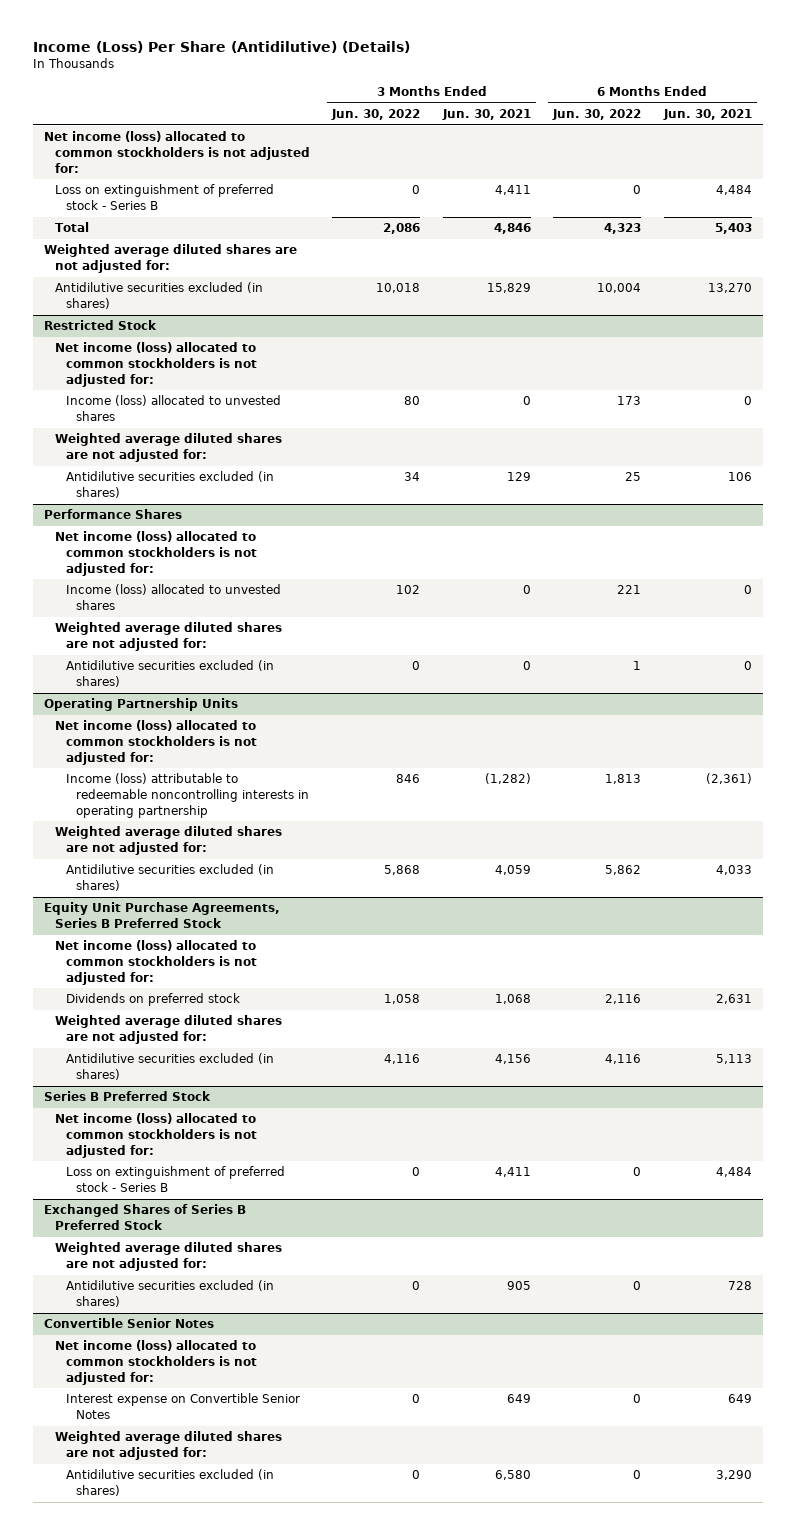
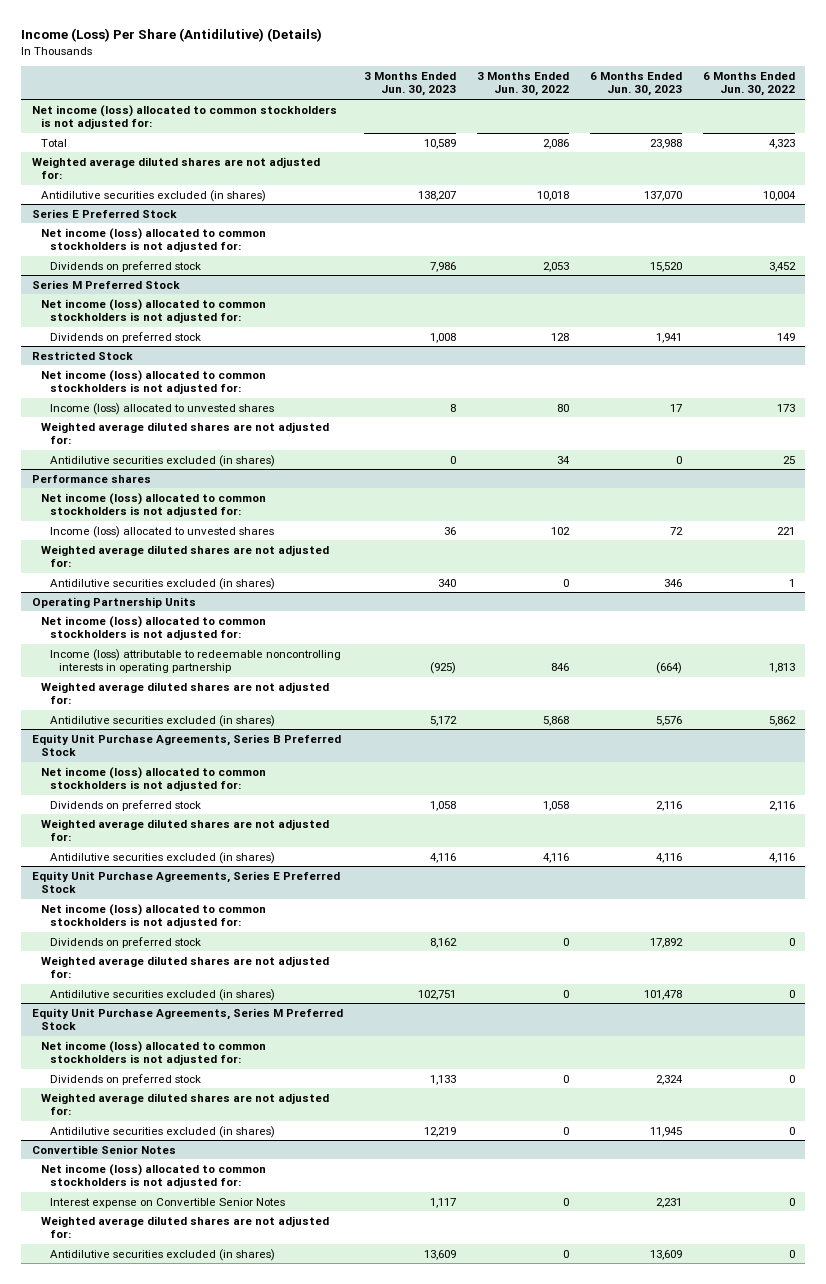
- | 3 Months Ended Jun. 30, 2022 | 3 Months Ended Jun. 30, 2021 | 6 Months Ended Jun. 30, 2022 | 6 Months Ended Jun. 30, 2021
+ | 3 Months Ended Jun. 30, 2023 | 3 Months Ended Jun. 30, 2022 | 6 Months Ended Jun. 30, 2023 | 6 Months Ended Jun. 30, 2022
- Loss on extinguishment of preferred stock - Series B | 0 | 4,411 | 0 | 4,484
+ Series E Preferred Stock
+ Net income (loss) allocated to common stockholders is not adjusted for:
+ Dividends on preferred stock | 7,986 | 2,053 | 15,520 | 3,452
+ Series M Preferred Stock
+ Net income (loss) allocated to common stockholders is not adjusted for:
+ Dividends on preferred stock | 1,008 | 128 | 1,941 | 149
- Performance Shares
+ Performance shares
- Series B Preferred Stock
+ Equity Unit Purchase Agreements, Series E Preferred Stock
- Loss on extinguishment of preferred stock - Series B | 0 | 4,411 | 0 | 4,484
- Exchanged Shares of Series B Preferred Stock
+ Dividends on preferred stock | 8,162 | 0 | 17,892 | 0
+ Equity Unit Purchase Agreements, Series M Preferred Stock
+ Net income (loss) allocated to common stockholders is not adjusted for:
+ Dividends on preferred stock | 1,133 | 0 | 2,324 | 0
+ Weighted average diluted shares are not adjusted for:
+ Antidilutive securities excluded (in shares) | 12,219 | 0 | 11,945 | 0

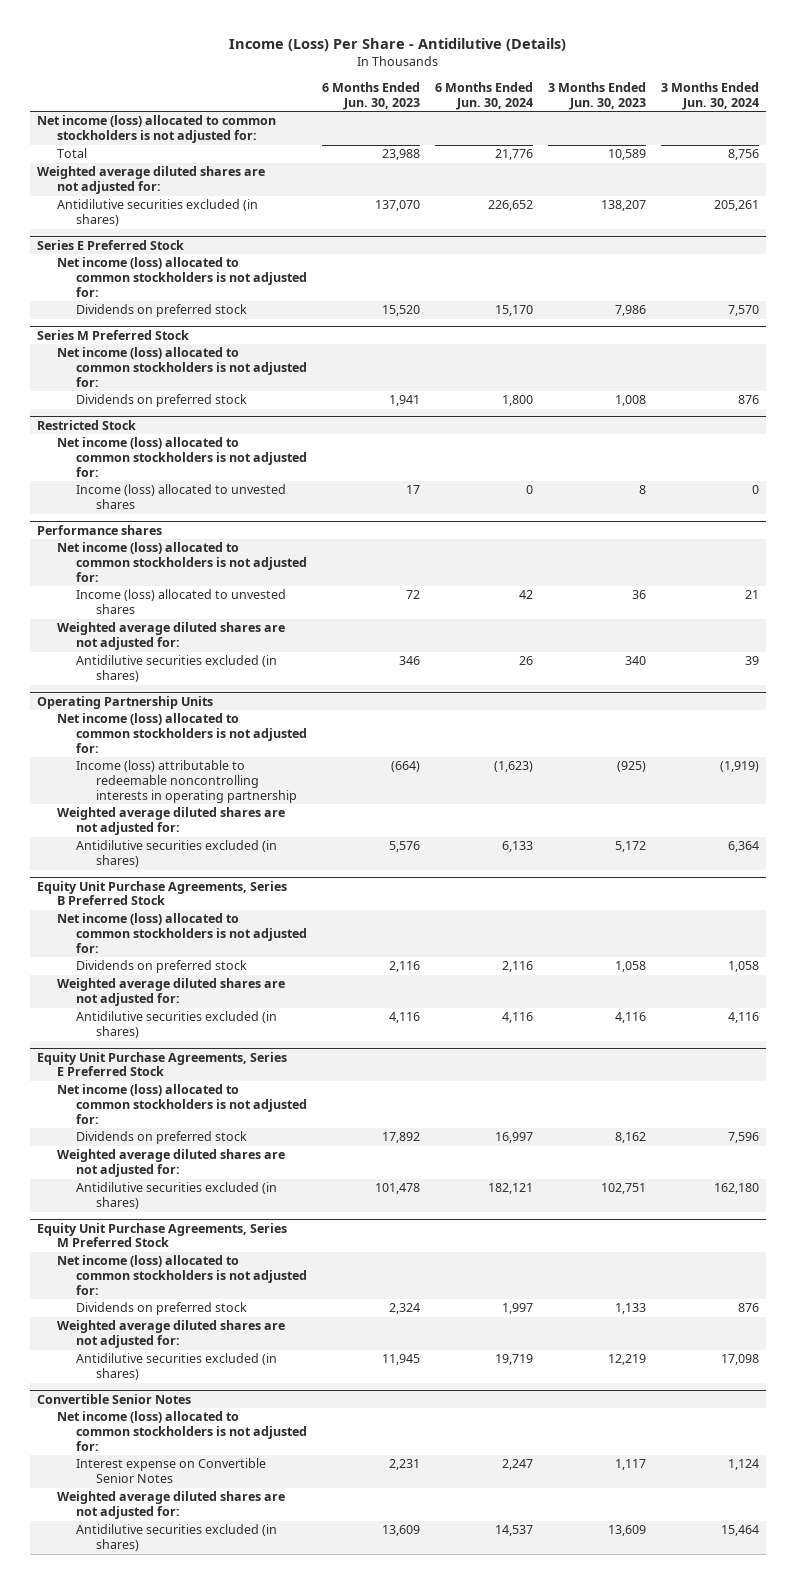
- Income (Loss) Per Share (Antidilutive) (Details)
+ Income (Loss) Per Share - Antidilutive (Details)
- | 3 Months Ended Jun. 30, 2023 | 3 Months Ended Jun. 30, 2022 | 6 Months Ended Jun. 30, 2023 | 6 Months Ended Jun. 30, 2022
+ | 6 Months Ended Jun. 30, 2023 | 6 Months Ended Jun. 30, 2024 | 3 Months Ended Jun. 30, 2023 | 3 Months Ended Jun. 30, 2024
@ Restricted Stock
- Weighted average diluted shares are not adjusted for:
- Antidilutive securities excluded (in shares) | 0 | 34 | 0 | 25

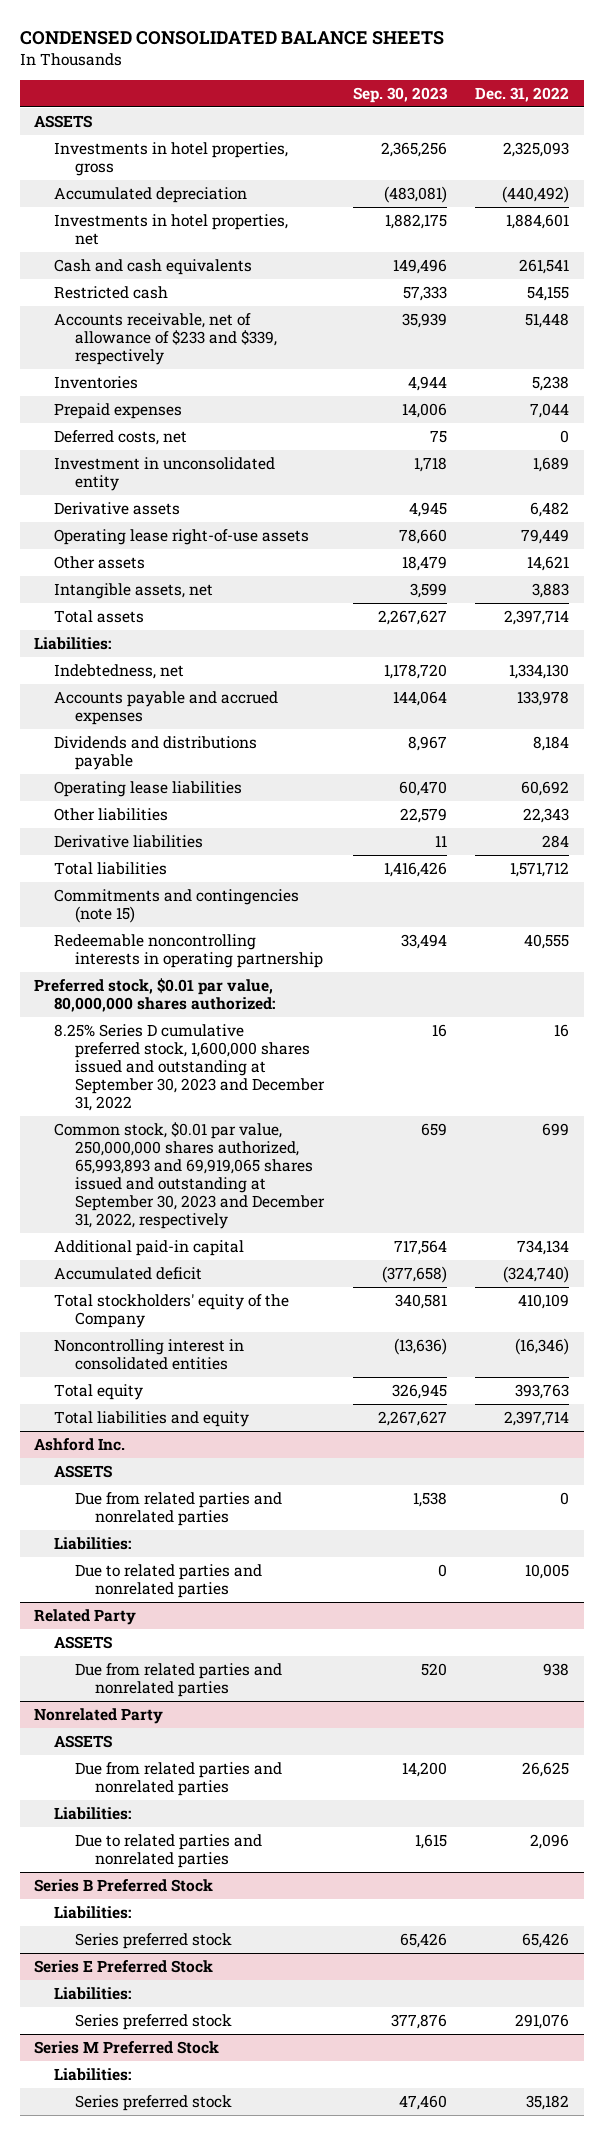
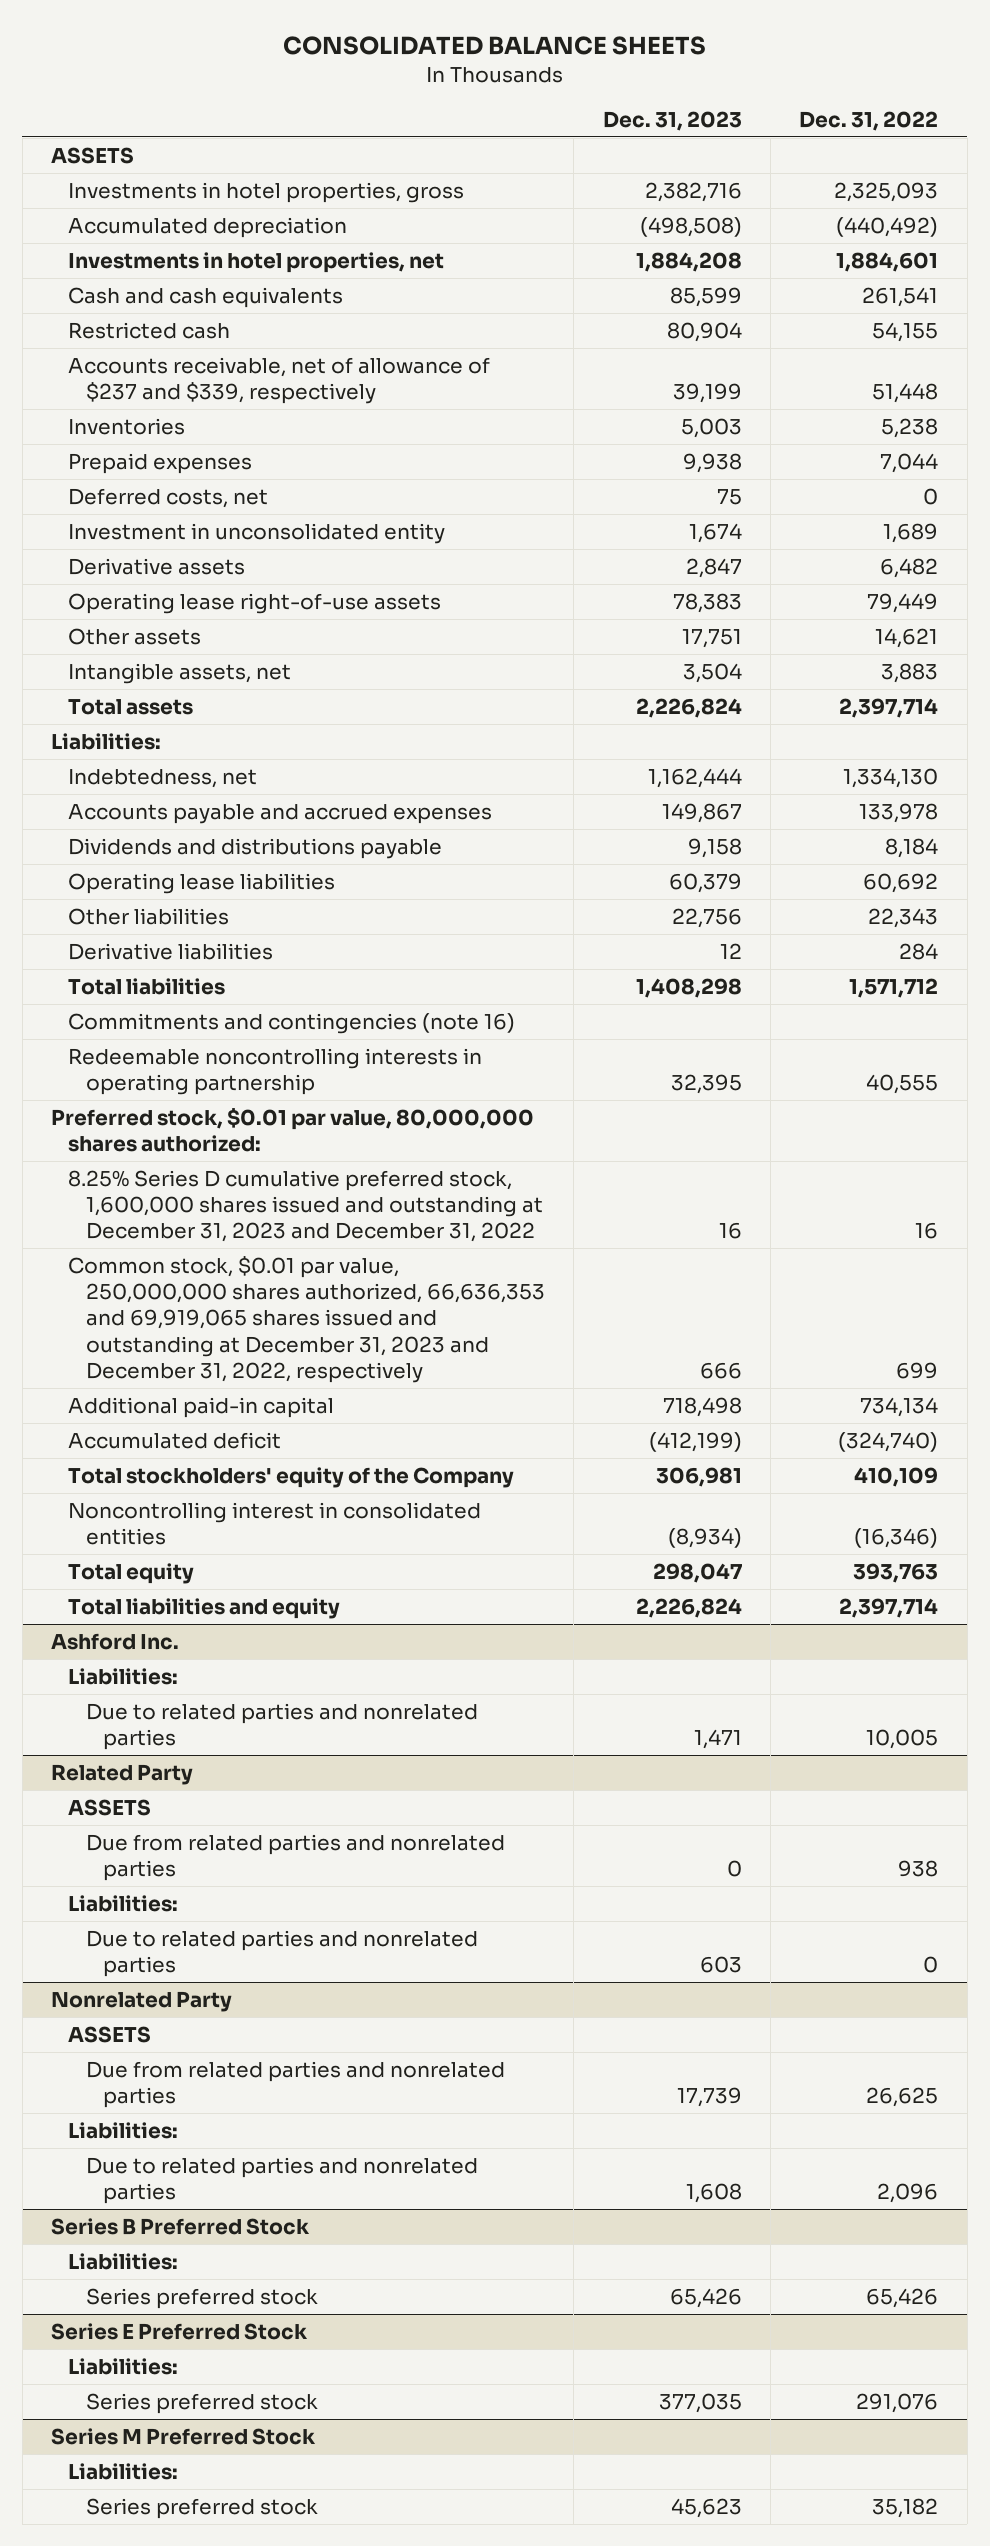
- CONDENSED CONSOLIDATED BALANCE SHEETS
+ CONSOLIDATED BALANCE SHEETS
- | Sep. 30, 2023 | Dec. 31, 2022
+ | Dec. 31, 2023 | Dec. 31, 2022
- Accounts receivable, net of allowance of $233 and $339, respectively | 35,939 | 51,448
+ Accounts receivable, net of allowance of $237 and $339, respectively | 39,199 | 51,448
- Commitments and contingencies (note 15)
+ Commitments and contingencies (note 16)
- 8.25% Series D cumulative preferred stock, 1,600,000 shares issued and outstanding at September 30, 2023 and December 31, 2022 | 16 | 16
- Common stock, $0.01 par value, 250,000,000 shares authorized, 65,993,893 and 69,919,065 shares issued and outstanding at September 30, 2023 and December 31, 2022, respectively | 659 | 699
+ 8.25% Series D cumulative preferred stock, 1,600,000 shares issued and outstanding at December 31, 2023 and December 31, 2022 | 16 | 16
+ Common stock, $0.01 par value, 250,000,000 shares authorized, 66,636,353 and 69,919,065 shares issued and outstanding at December 31, 2023 and December 31, 2022, respectively | 666 | 699
@ Ashford Inc.
- ASSETS
- Due from related parties and nonrelated parties | 1,538 | 0
@ Related Party
+ Liabilities:
+ Due to related parties and nonrelated parties | 603 | 0

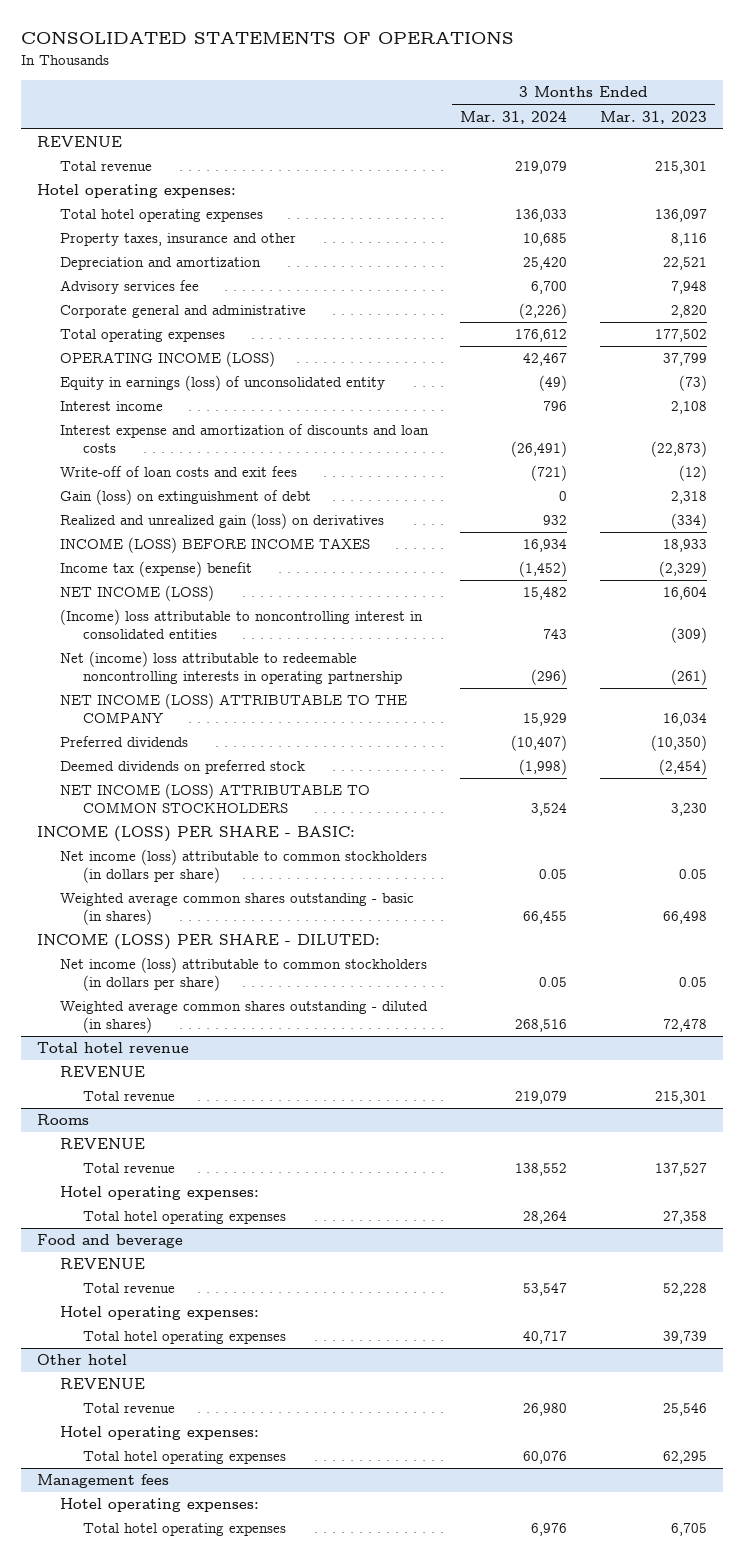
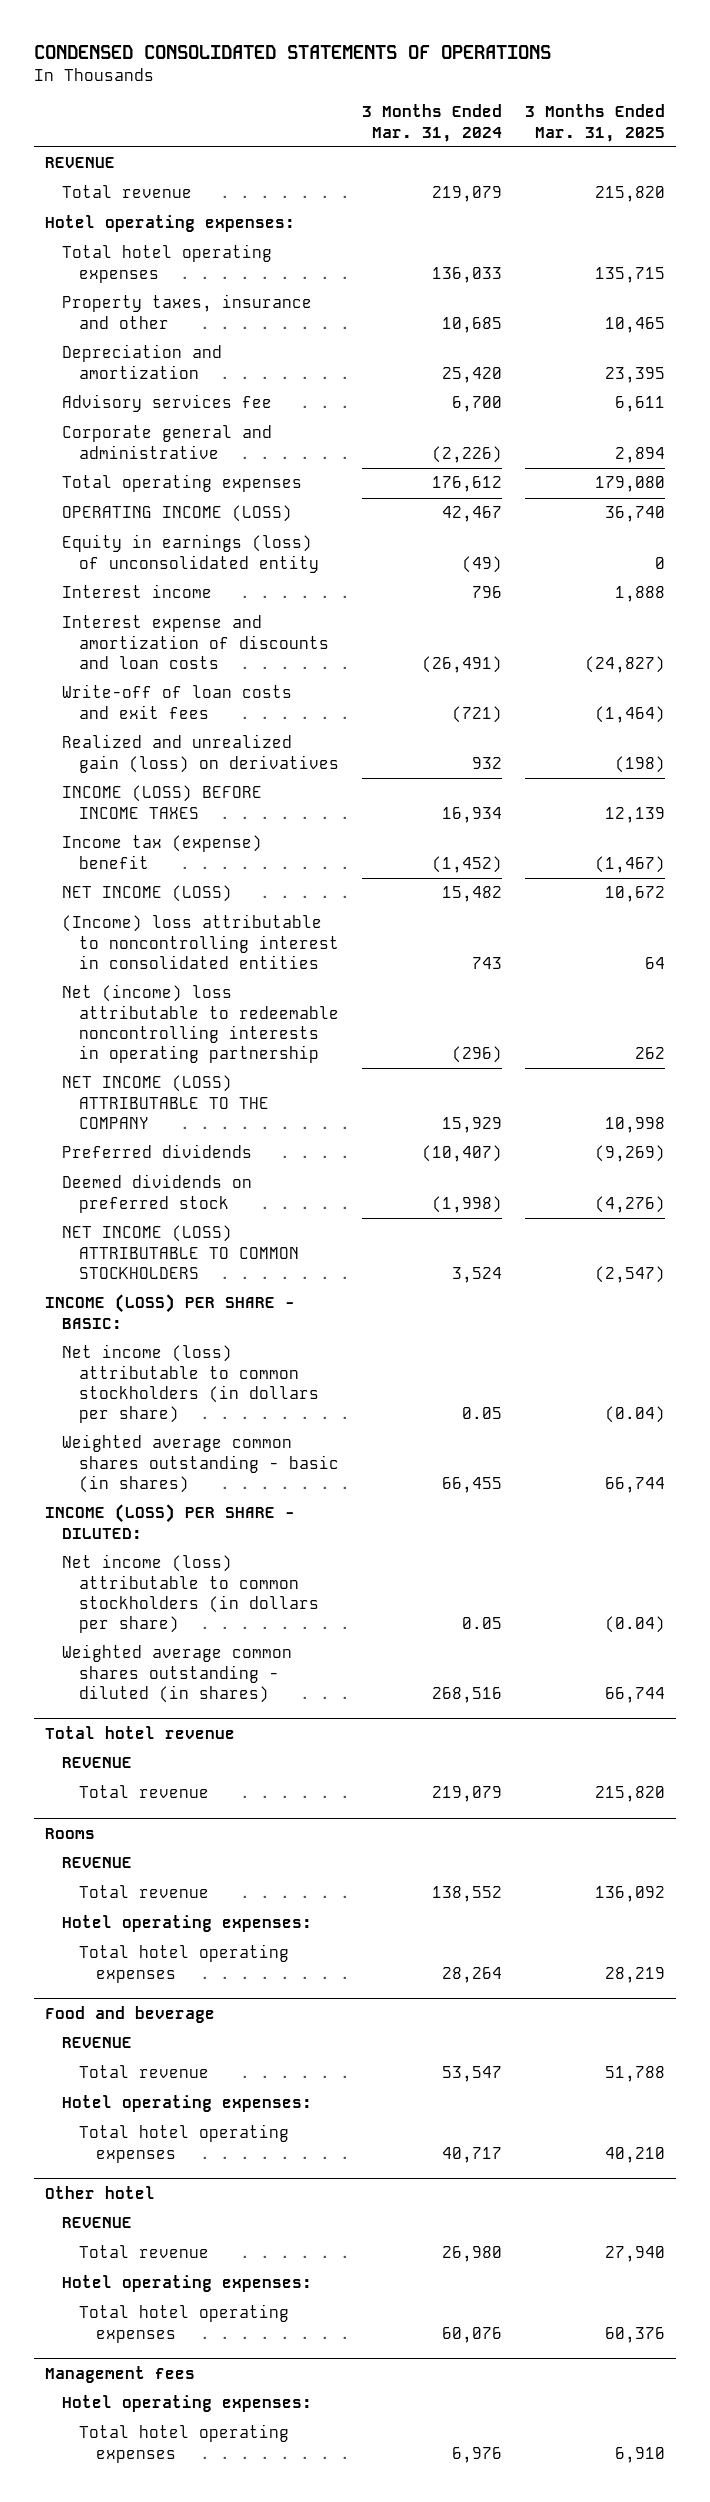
- CONSOLIDATED STATEMENTS OF OPERATIONS
+ CONDENSED CONSOLIDATED STATEMENTS OF OPERATIONS
- | 3 Months Ended Mar. 31, 2024 | 3 Months Ended Mar. 31, 2023
+ | 3 Months Ended Mar. 31, 2024 | 3 Months Ended Mar. 31, 2025
- Gain (loss) on extinguishment of debt | 0 | 2,318

